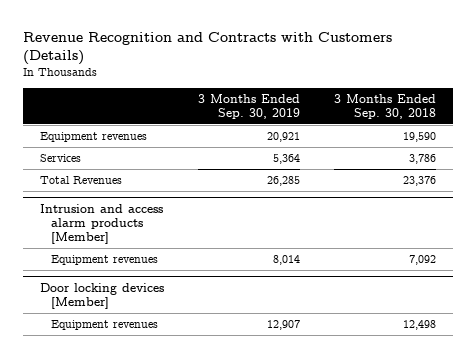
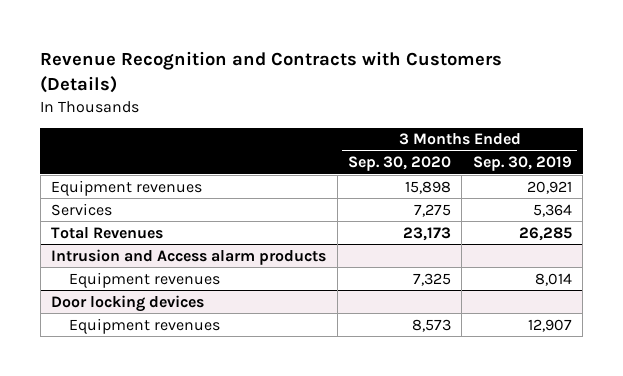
- | 3 Months Ended Sep. 30, 2019 | 3 Months Ended Sep. 30, 2018
+ | 3 Months Ended Sep. 30, 2020 | 3 Months Ended Sep. 30, 2019
- Intrusion and access alarm products [Member]
+ Intrusion and Access alarm products
- Door locking devices [Member]
+ Door locking devices

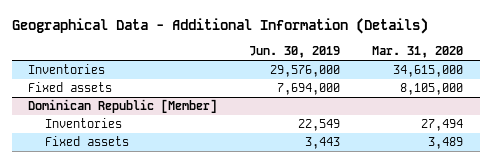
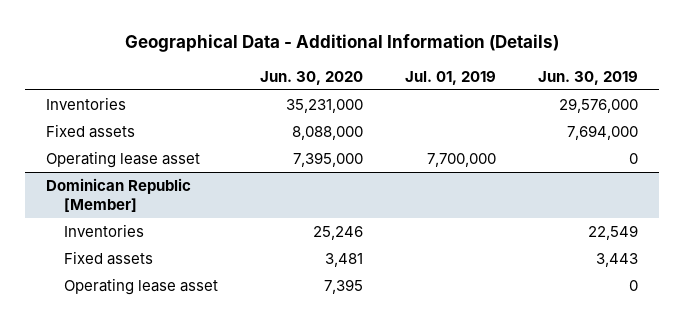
- | Jun. 30, 2019 | Mar. 31, 2020
+ | Jun. 30, 2020 | Jul. 01, 2019 | Jun. 30, 2019
+ Operating lease asset | 7,395,000 | 7,700,000 | 0
@ Dominican Republic [Member]
+ Operating lease asset | 7,395 | | 0

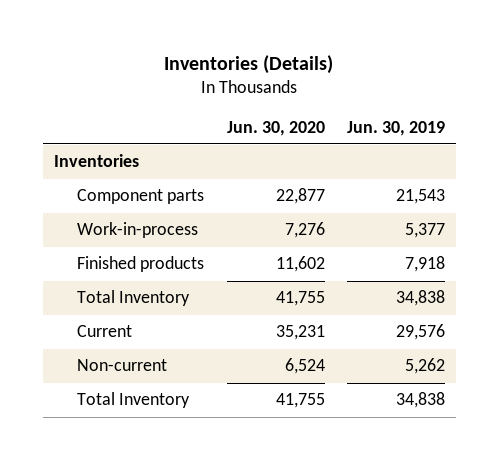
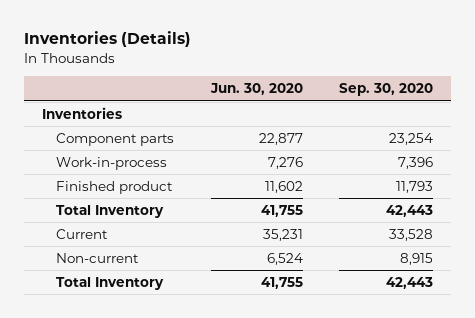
- | Jun. 30, 2020 | Jun. 30, 2019
+ | Jun. 30, 2020 | Sep. 30, 2020
- Finished products | 11,602 | 7,918
+ Finished product | 11,602 | 11,793

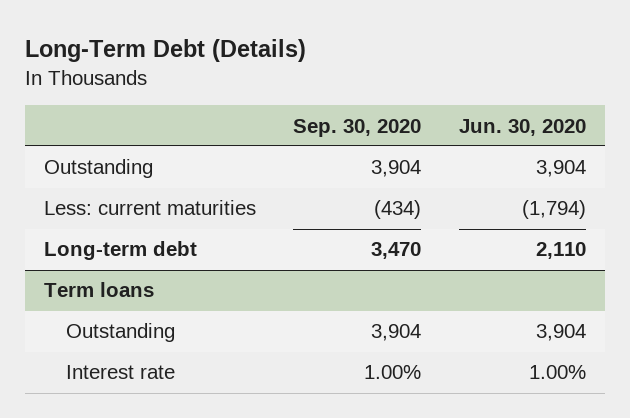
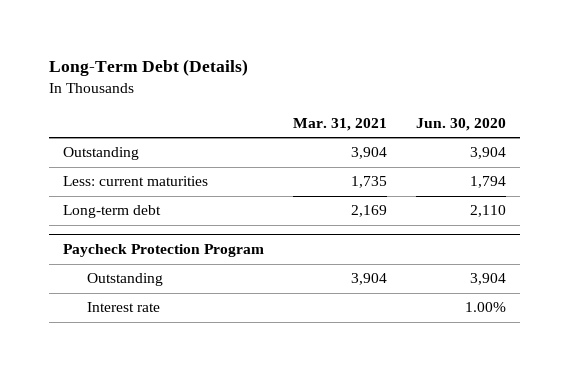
- | Sep. 30, 2020 | Jun. 30, 2020
+ | Mar. 31, 2021 | Jun. 30, 2020
- Less: current maturities | (434) | (1,794)
+ Less: current maturities | 1,735 | 1,794
- Term loans
+ Paycheck Protection Program

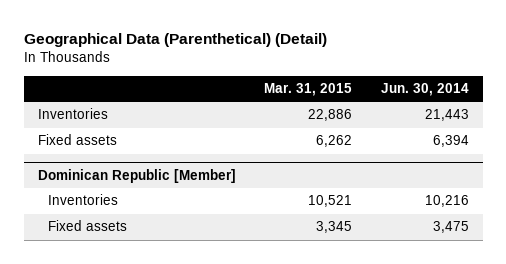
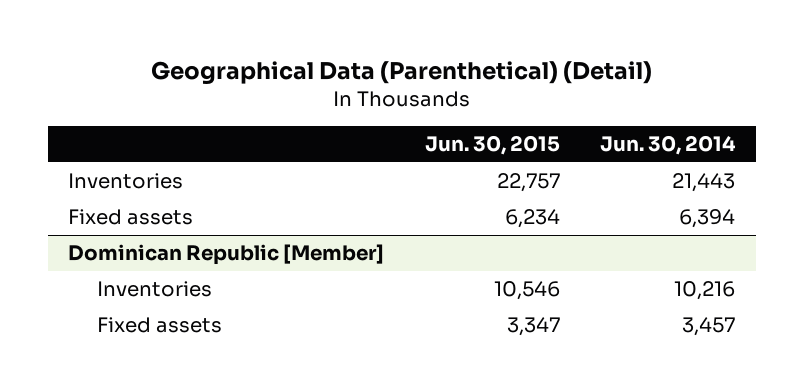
- | Mar. 31, 2015 | Jun. 30, 2014
+ | Jun. 30, 2015 | Jun. 30, 2014
@ Dominican Republic [Member]
- Fixed assets | 3,345 | 3,475
+ Fixed assets | 3,347 | 3,457

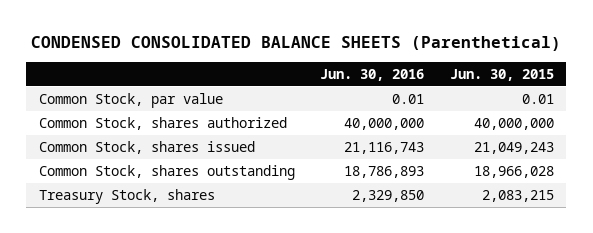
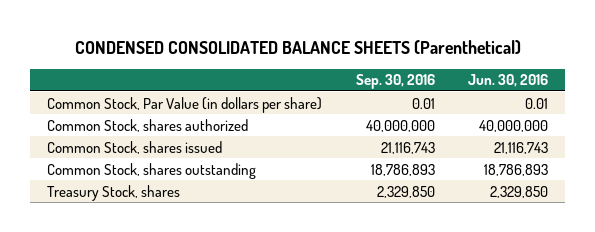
- | Jun. 30, 2016 | Jun. 30, 2015
+ | Sep. 30, 2016 | Jun. 30, 2016
- Common Stock, par value | 0.01 | 0.01
+ Common Stock, Par Value (in dollars per share) | 0.01 | 0.01

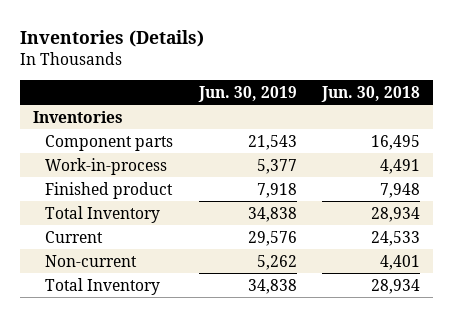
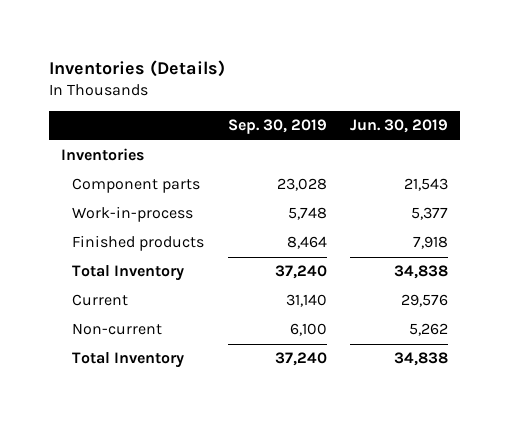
- | Jun. 30, 2019 | Jun. 30, 2018
+ | Sep. 30, 2019 | Jun. 30, 2019
- Finished product | 7,918 | 7,948
+ Finished products | 8,464 | 7,918

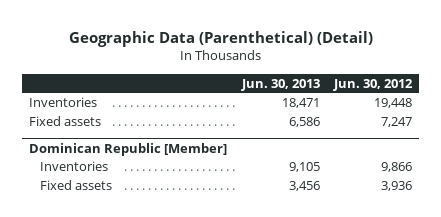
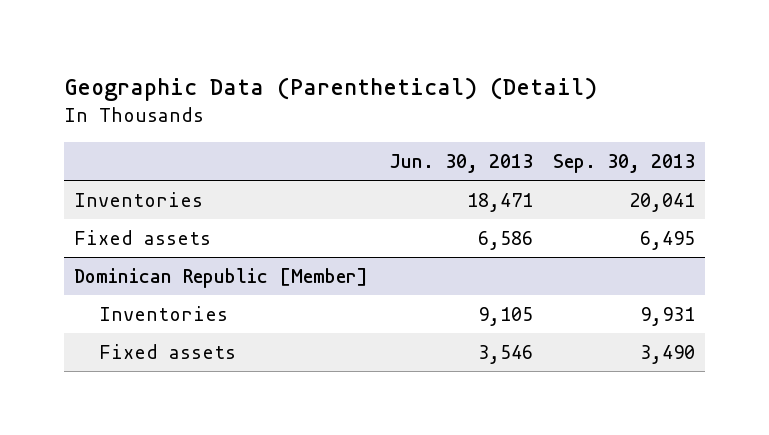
- | Jun. 30, 2013 | Jun. 30, 2012
+ | Jun. 30, 2013 | Sep. 30, 2013
@ Dominican Republic [Member]
- Fixed assets | 3,456 | 3,936
+ Fixed assets | 3,546 | 3,490

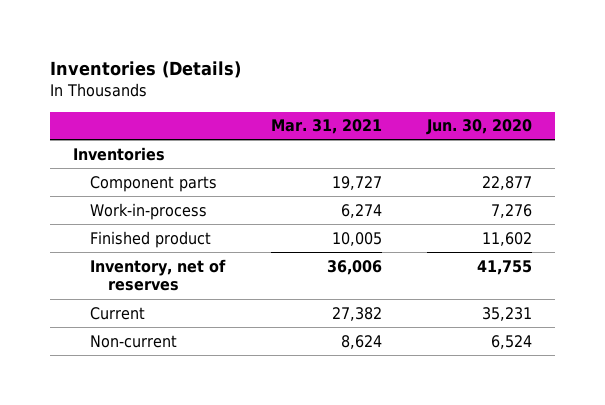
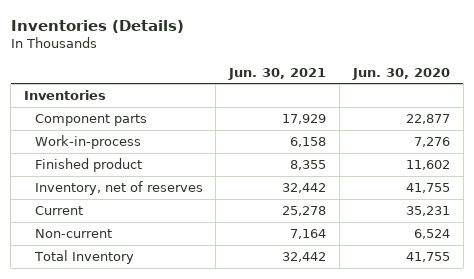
- | Mar. 31, 2021 | Jun. 30, 2020
+ | Jun. 30, 2021 | Jun. 30, 2020
+ Total Inventory | 32,442 | 41,755

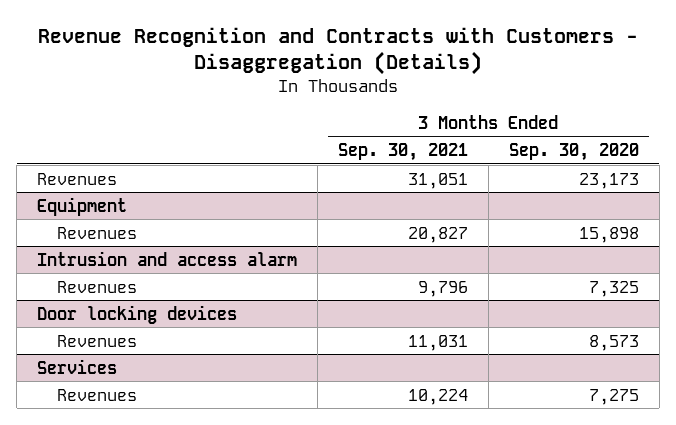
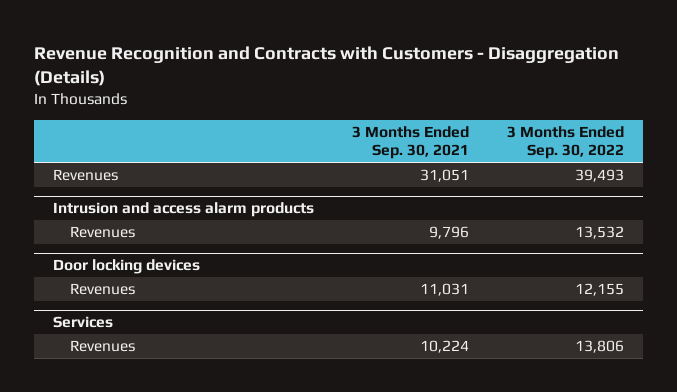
- | 3 Months Ended Sep. 30, 2021 | 3 Months Ended Sep. 30, 2020
+ | 3 Months Ended Sep. 30, 2021 | 3 Months Ended Sep. 30, 2022
- Equipment
- Revenues | 20,827 | 15,898
- Intrusion and access alarm
+ Intrusion and access alarm products

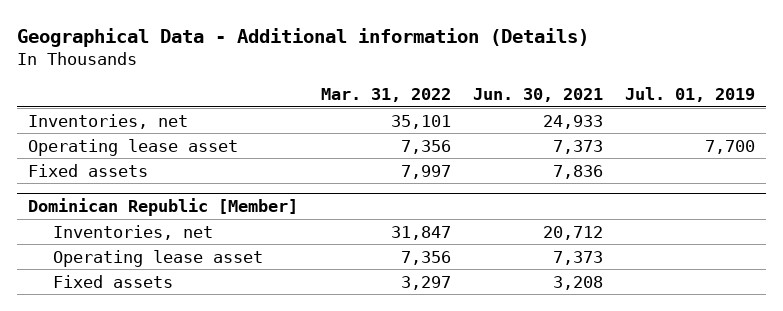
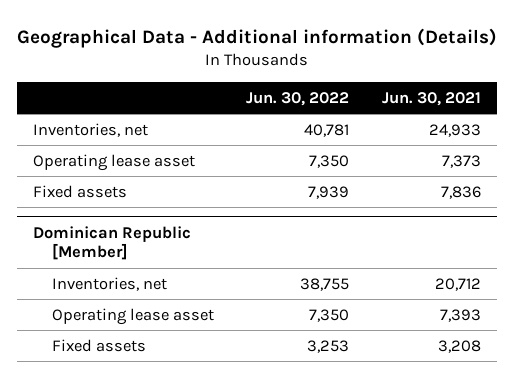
- | Mar. 31, 2022 | Jun. 30, 2021 | Jul. 01, 2019
+ | Jun. 30, 2022 | Jun. 30, 2021
@ Dominican Republic [Member]
- Operating lease asset | 7,356 | 7,373 |
+ Operating lease asset | 7,350 | 7,393

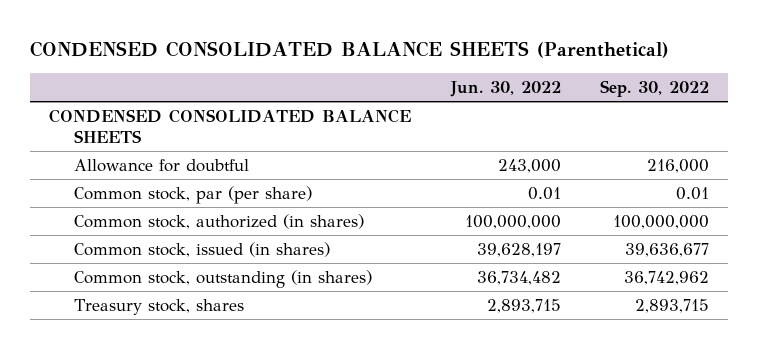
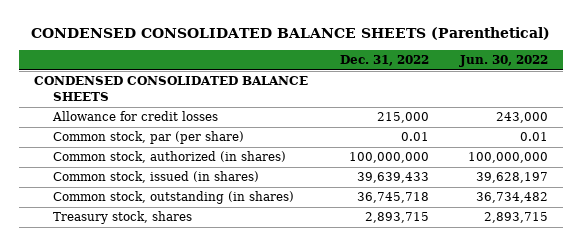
- | Jun. 30, 2022 | Sep. 30, 2022
+ | Dec. 31, 2022 | Jun. 30, 2022
- Allowance for doubtful | 243,000 | 216,000
+ Allowance for credit losses | 215,000 | 243,000

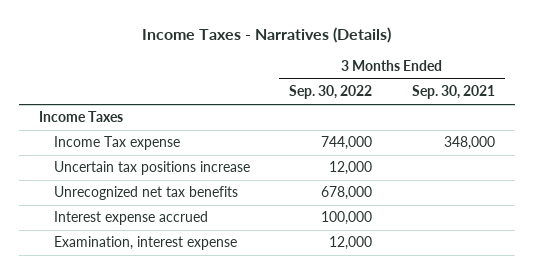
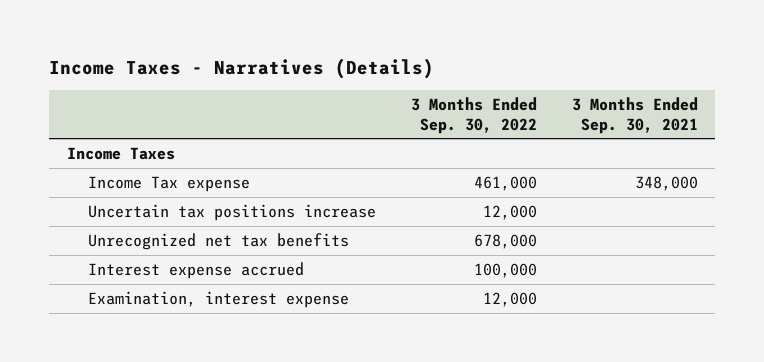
- Income Tax expense | 744,000 | 348,000
+ Income Tax expense | 461,000 | 348,000

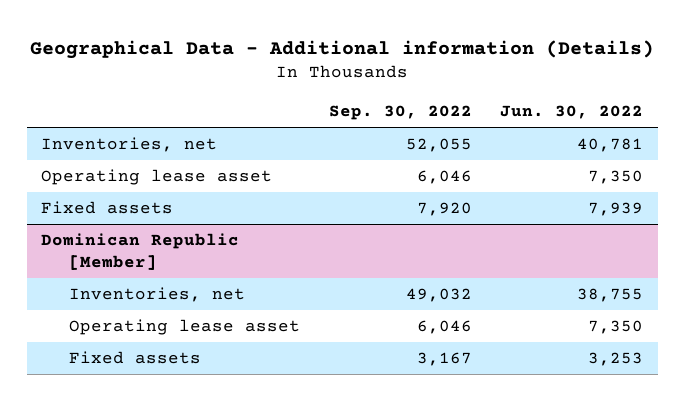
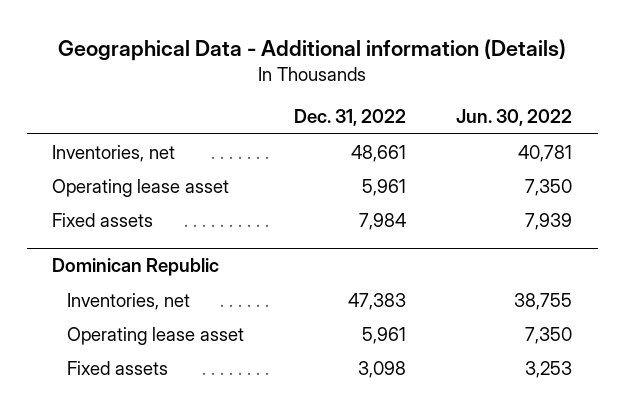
- | Sep. 30, 2022 | Jun. 30, 2022
+ | Dec. 31, 2022 | Jun. 30, 2022
- Dominican Republic [Member]
+ Dominican Republic

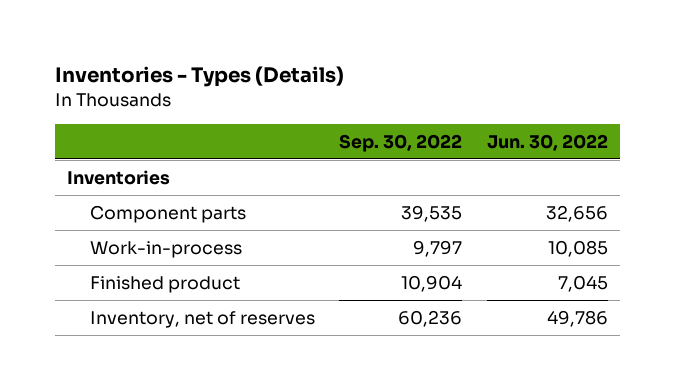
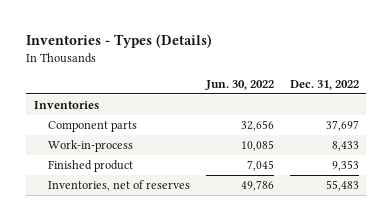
- | Sep. 30, 2022 | Jun. 30, 2022
+ | Jun. 30, 2022 | Dec. 31, 2022
- Inventory, net of reserves | 60,236 | 49,786
+ Inventories, net of reserves | 49,786 | 55,483

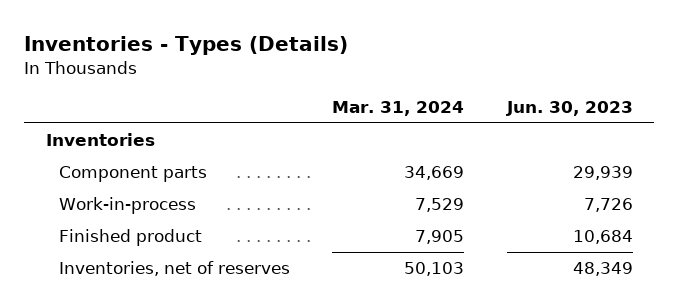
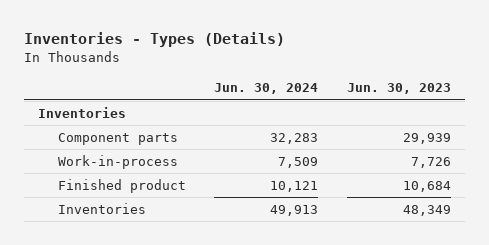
- | Mar. 31, 2024 | Jun. 30, 2023
+ | Jun. 30, 2024 | Jun. 30, 2023
- Inventories, net of reserves | 50,103 | 48,349
+ Inventories | 49,913 | 48,349

